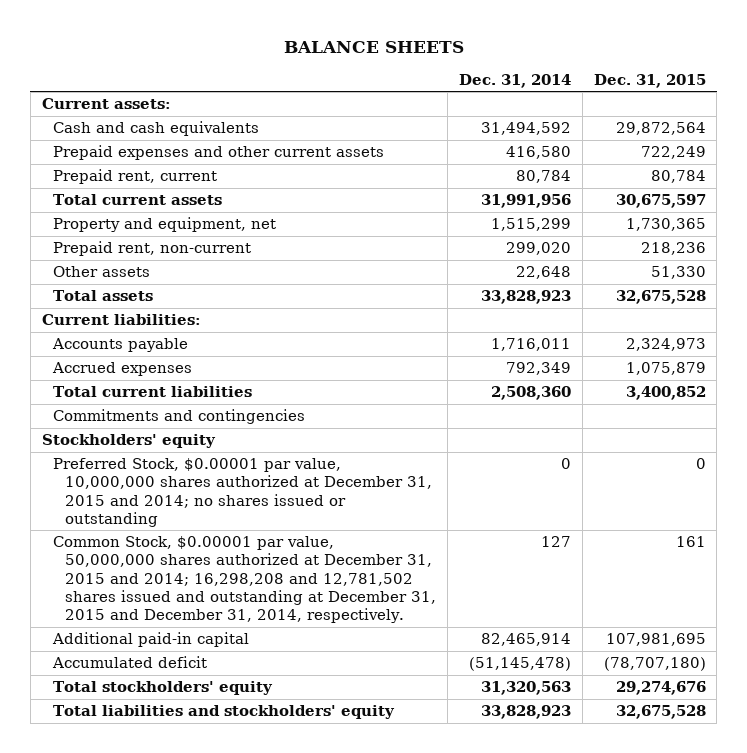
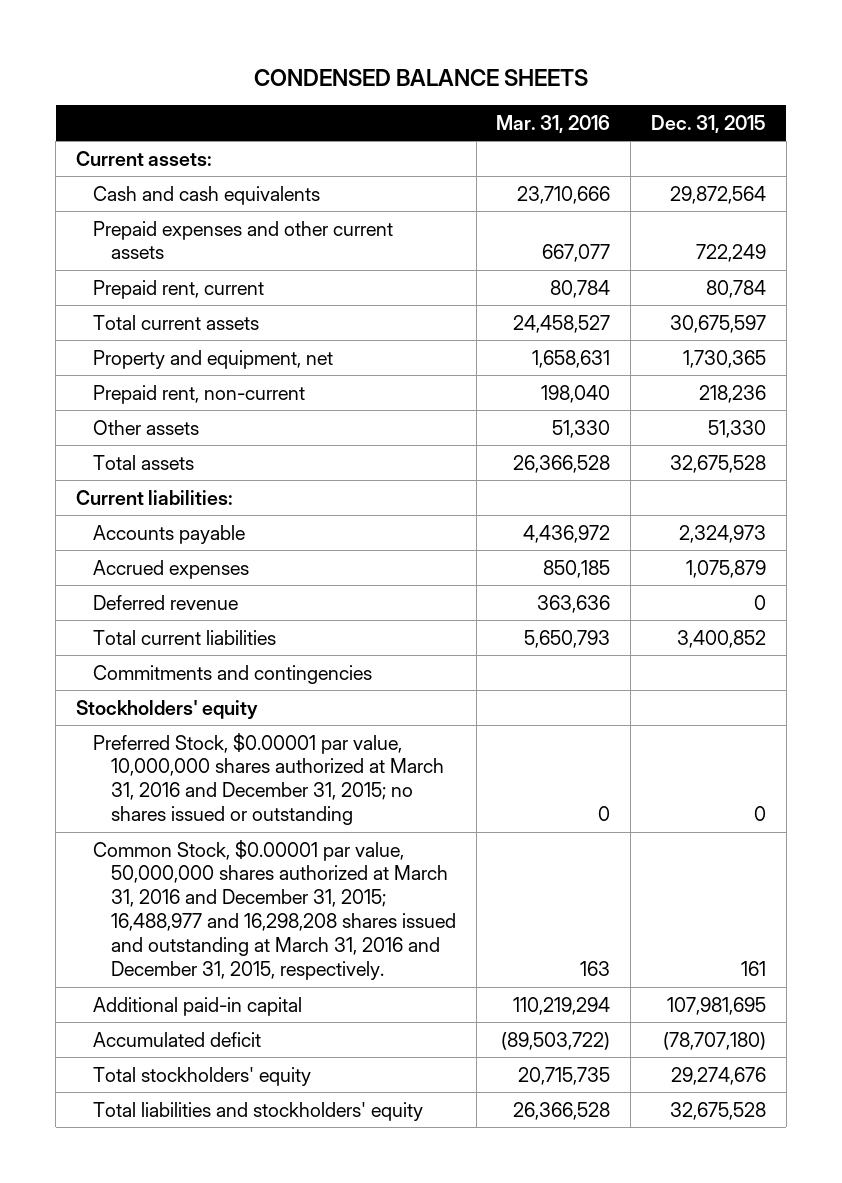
- BALANCE SHEETS
+ CONDENSED BALANCE SHEETS
- | Dec. 31, 2014 | Dec. 31, 2015
+ | Mar. 31, 2016 | Dec. 31, 2015
+ Deferred revenue | 363,636 | 0
- Preferred Stock, $0.00001 par value, 10,000,000 shares authorized at December 31, 2015 and 2014; no shares issued or outstanding | 0 | 0
- Common Stock, $0.00001 par value, 50,000,000 shares authorized at December 31, 2015 and 2014; 16,298,208 and 12,781,502 shares issued and outstanding at December 31, 2015 and December 31, 2014, respectively. | 127 | 161
+ Preferred Stock, $0.00001 par value, 10,000,000 shares authorized at March 31, 2016 and December 31, 2015; no shares issued or outstanding | 0 | 0
+ Common Stock, $0.00001 par value, 50,000,000 shares authorized at March 31, 2016 and December 31, 2015; 16,488,977 and 16,298,208 shares issued and outstanding at March 31, 2016 and December 31, 2015, respectively. | 163 | 161

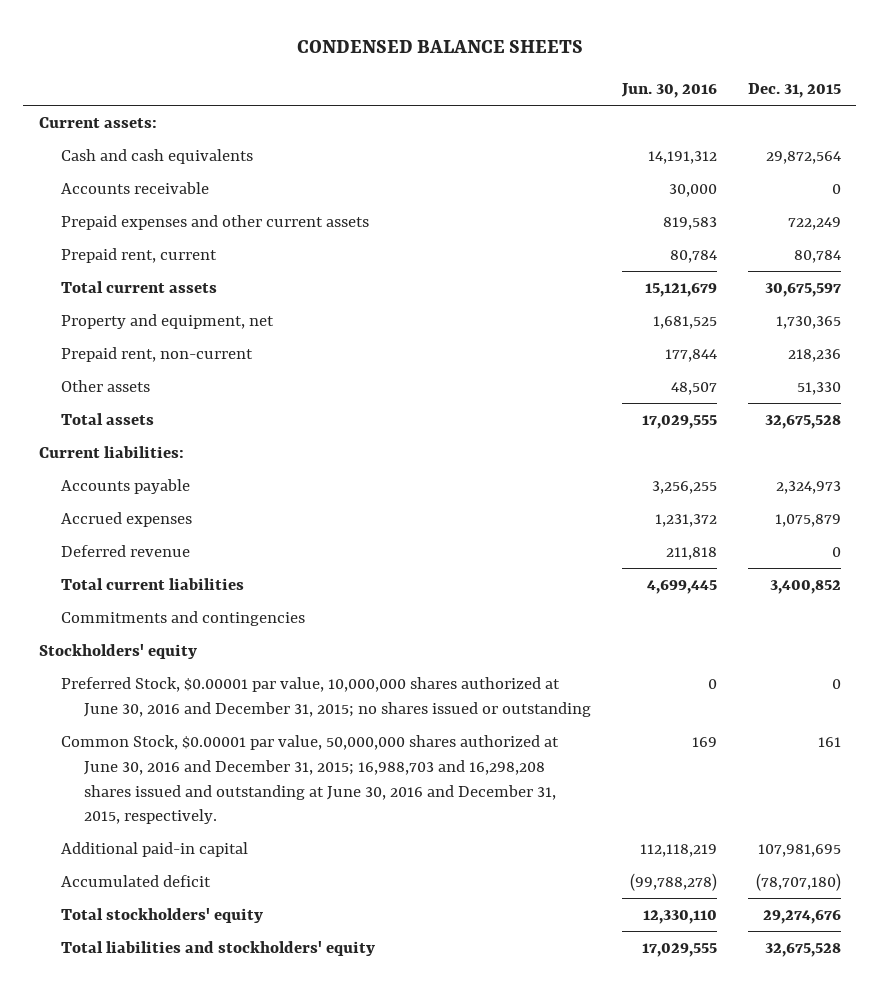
- | Mar. 31, 2016 | Dec. 31, 2015
+ | Jun. 30, 2016 | Dec. 31, 2015
+ Accounts receivable | 30,000 | 0
- Preferred Stock, $0.00001 par value, 10,000,000 shares authorized at March 31, 2016 and December 31, 2015; no shares issued or outstanding | 0 | 0
- Common Stock, $0.00001 par value, 50,000,000 shares authorized at March 31, 2016 and December 31, 2015; 16,488,977 and 16,298,208 shares issued and outstanding at March 31, 2016 and December 31, 2015, respectively. | 163 | 161
+ Preferred Stock, $0.00001 par value, 10,000,000 shares authorized at June 30, 2016 and December 31, 2015; no shares issued or outstanding | 0 | 0
+ Common Stock, $0.00001 par value, 50,000,000 shares authorized at June 30, 2016 and December 31, 2015; 16,988,703 and 16,298,208 shares issued and outstanding at June 30, 2016 and December 31, 2015, respectively. | 169 | 161

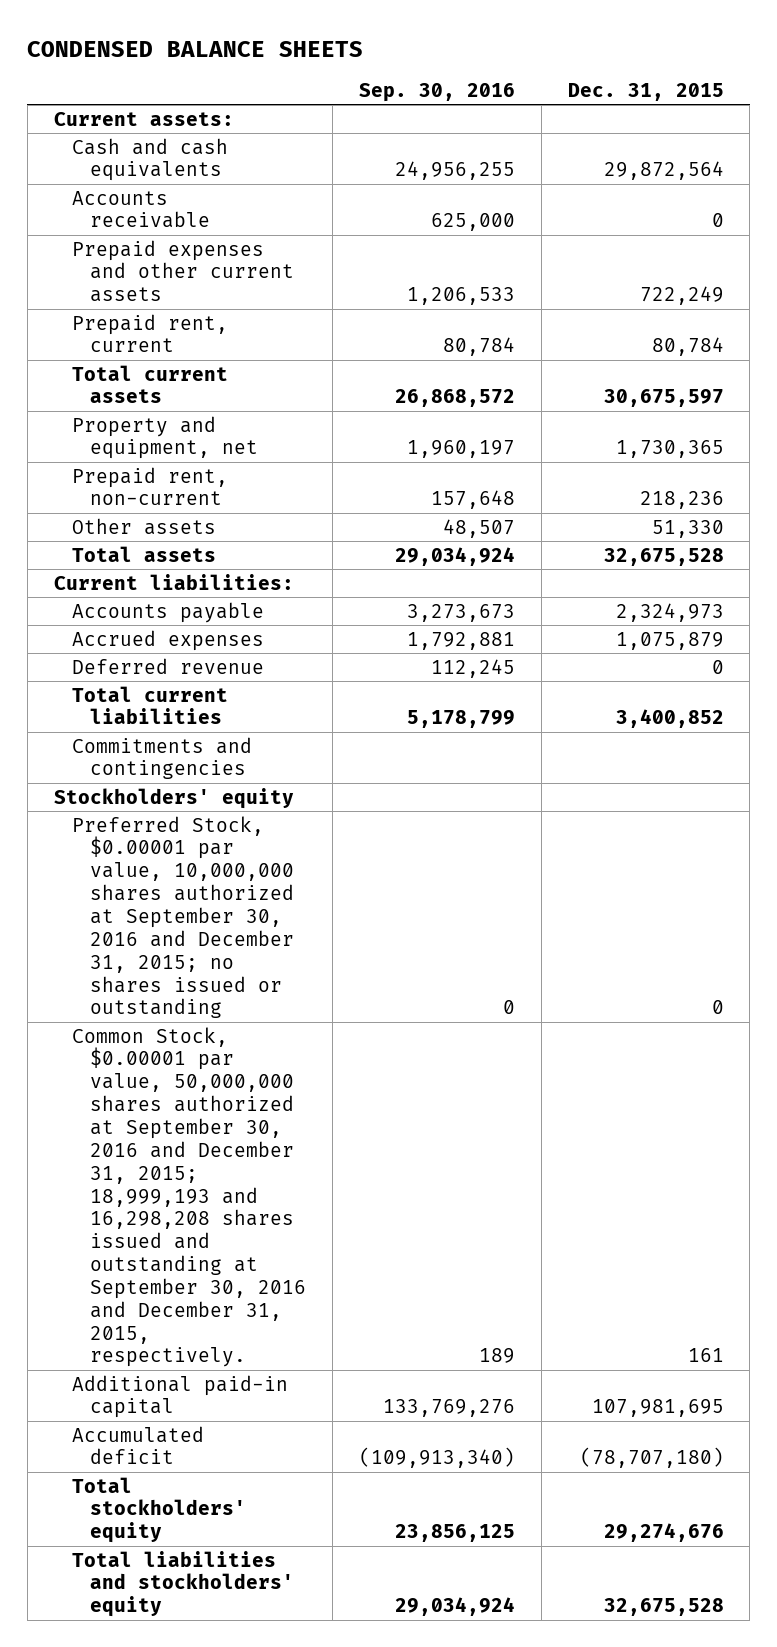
- | Jun. 30, 2016 | Dec. 31, 2015
+ | Sep. 30, 2016 | Dec. 31, 2015
- Preferred Stock, $0.00001 par value, 10,000,000 shares authorized at June 30, 2016 and December 31, 2015; no shares issued or outstanding | 0 | 0
- Common Stock, $0.00001 par value, 50,000,000 shares authorized at June 30, 2016 and December 31, 2015; 16,988,703 and 16,298,208 shares issued and outstanding at June 30, 2016 and December 31, 2015, respectively. | 169 | 161
+ Preferred Stock, $0.00001 par value, 10,000,000 shares authorized at September 30, 2016 and December 31, 2015; no shares issued or outstanding | 0 | 0
+ Common Stock, $0.00001 par value, 50,000,000 shares authorized at September 30, 2016 and December 31, 2015; 18,999,193 and 16,298,208 shares issued and outstanding at September 30, 2016 and December 31, 2015, respectively. | 189 | 161

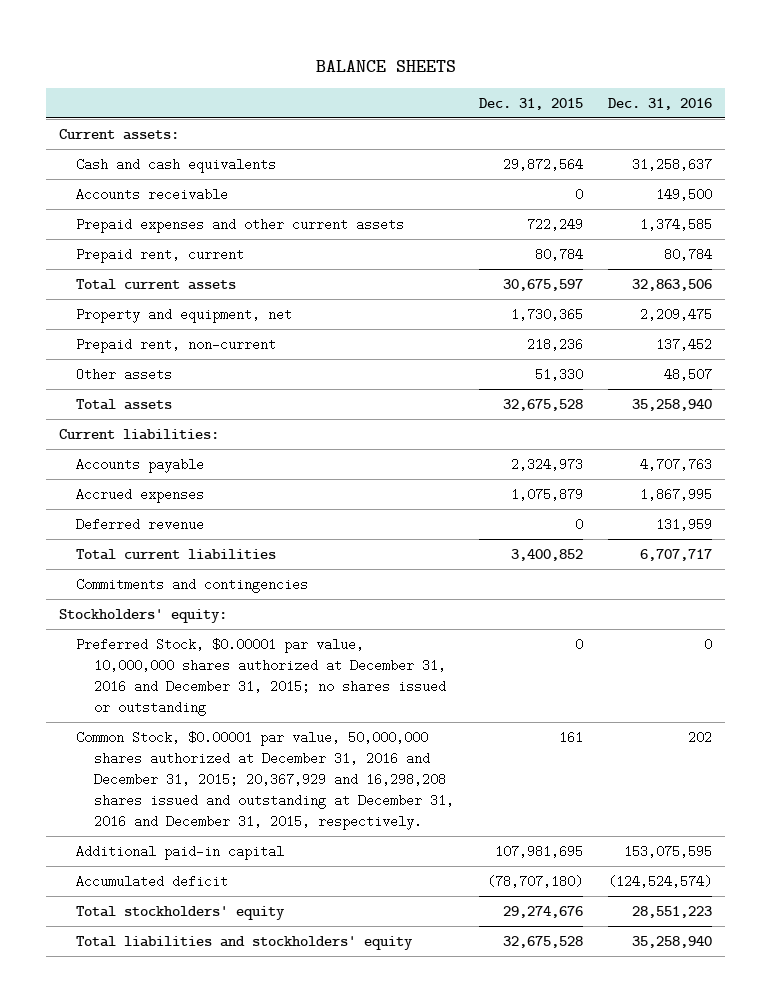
- CONDENSED BALANCE SHEETS
+ BALANCE SHEETS
- | Sep. 30, 2016 | Dec. 31, 2015
+ | Dec. 31, 2015 | Dec. 31, 2016
- Stockholders' equity
- Preferred Stock, $0.00001 par value, 10,000,000 shares authorized at September 30, 2016 and December 31, 2015; no shares issued or outstanding | 0 | 0
- Common Stock, $0.00001 par value, 50,000,000 shares authorized at September 30, 2016 and December 31, 2015; 18,999,193 and 16,298,208 shares issued and outstanding at September 30, 2016 and December 31, 2015, respectively. | 189 | 161
+ Stockholders' equity:
+ Preferred Stock, $0.00001 par value, 10,000,000 shares authorized at December 31, 2016 and December 31, 2015; no shares issued or outstanding | 0 | 0
+ Common Stock, $0.00001 par value, 50,000,000 shares authorized at December 31, 2016 and December 31, 2015; 20,367,929 and 16,298,208 shares issued and outstanding at December 31, 2016 and December 31, 2015, respectively. | 161 | 202

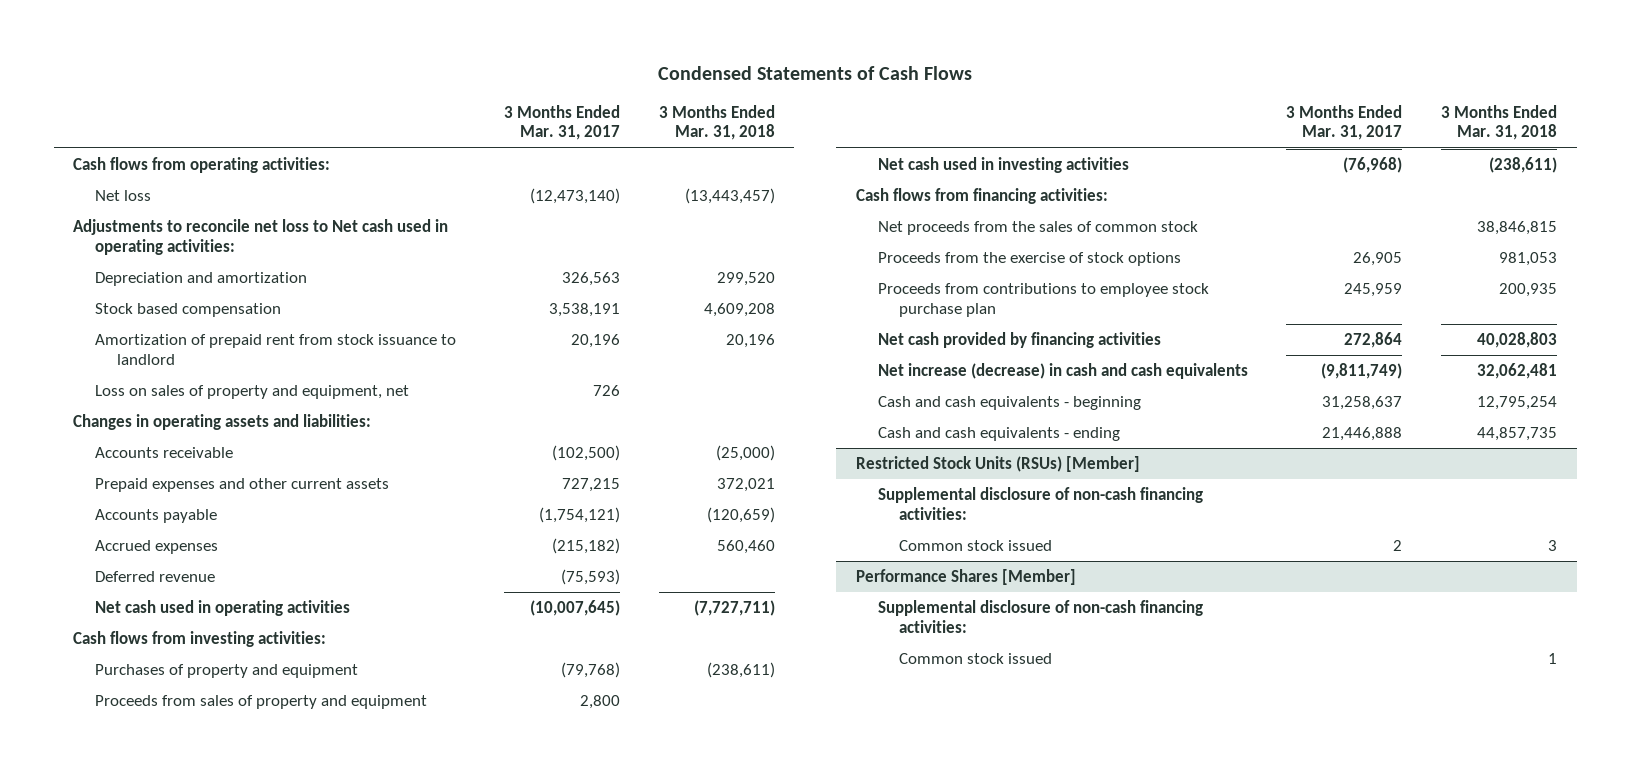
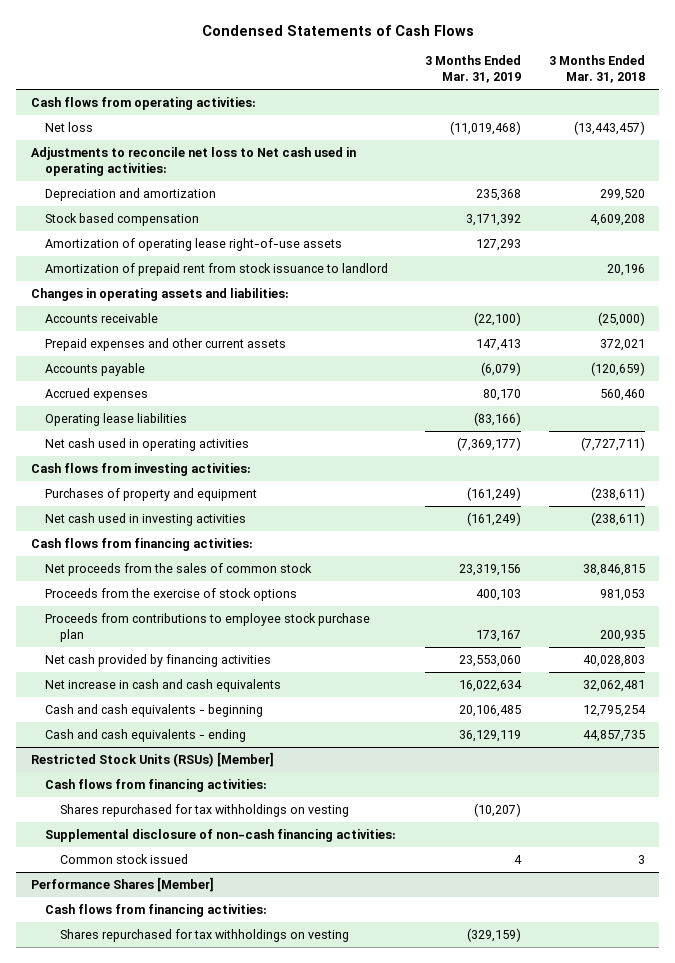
- | 3 Months Ended Mar. 31, 2017 | 3 Months Ended Mar. 31, 2018
+ | 3 Months Ended Mar. 31, 2019 | 3 Months Ended Mar. 31, 2018
+ Amortization of operating lease right-of-use assets | 127,293 |
- Loss on sales of property and equipment, net | 726 |
- Deferred revenue | (75,593) |
+ Operating lease liabilities | (83,166) |
- Proceeds from sales of property and equipment | 2,800 |
- Net increase (decrease) in cash and cash equivalents | (9,811,749) | 32,062,481
+ Net increase in cash and cash equivalents | 16,022,634 | 32,062,481
@ Restricted Stock Units (RSUs) [Member]
+ Cash flows from financing activities:
+ Shares repurchased for tax withholdings on vesting | (10,207) |
@ Performance Shares [Member]
- Supplemental disclosure of non-cash financing activities:
- Common stock issued | | 1
+ Cash flows from financing activities:
+ Shares repurchased for tax withholdings on vesting | (329,159) |

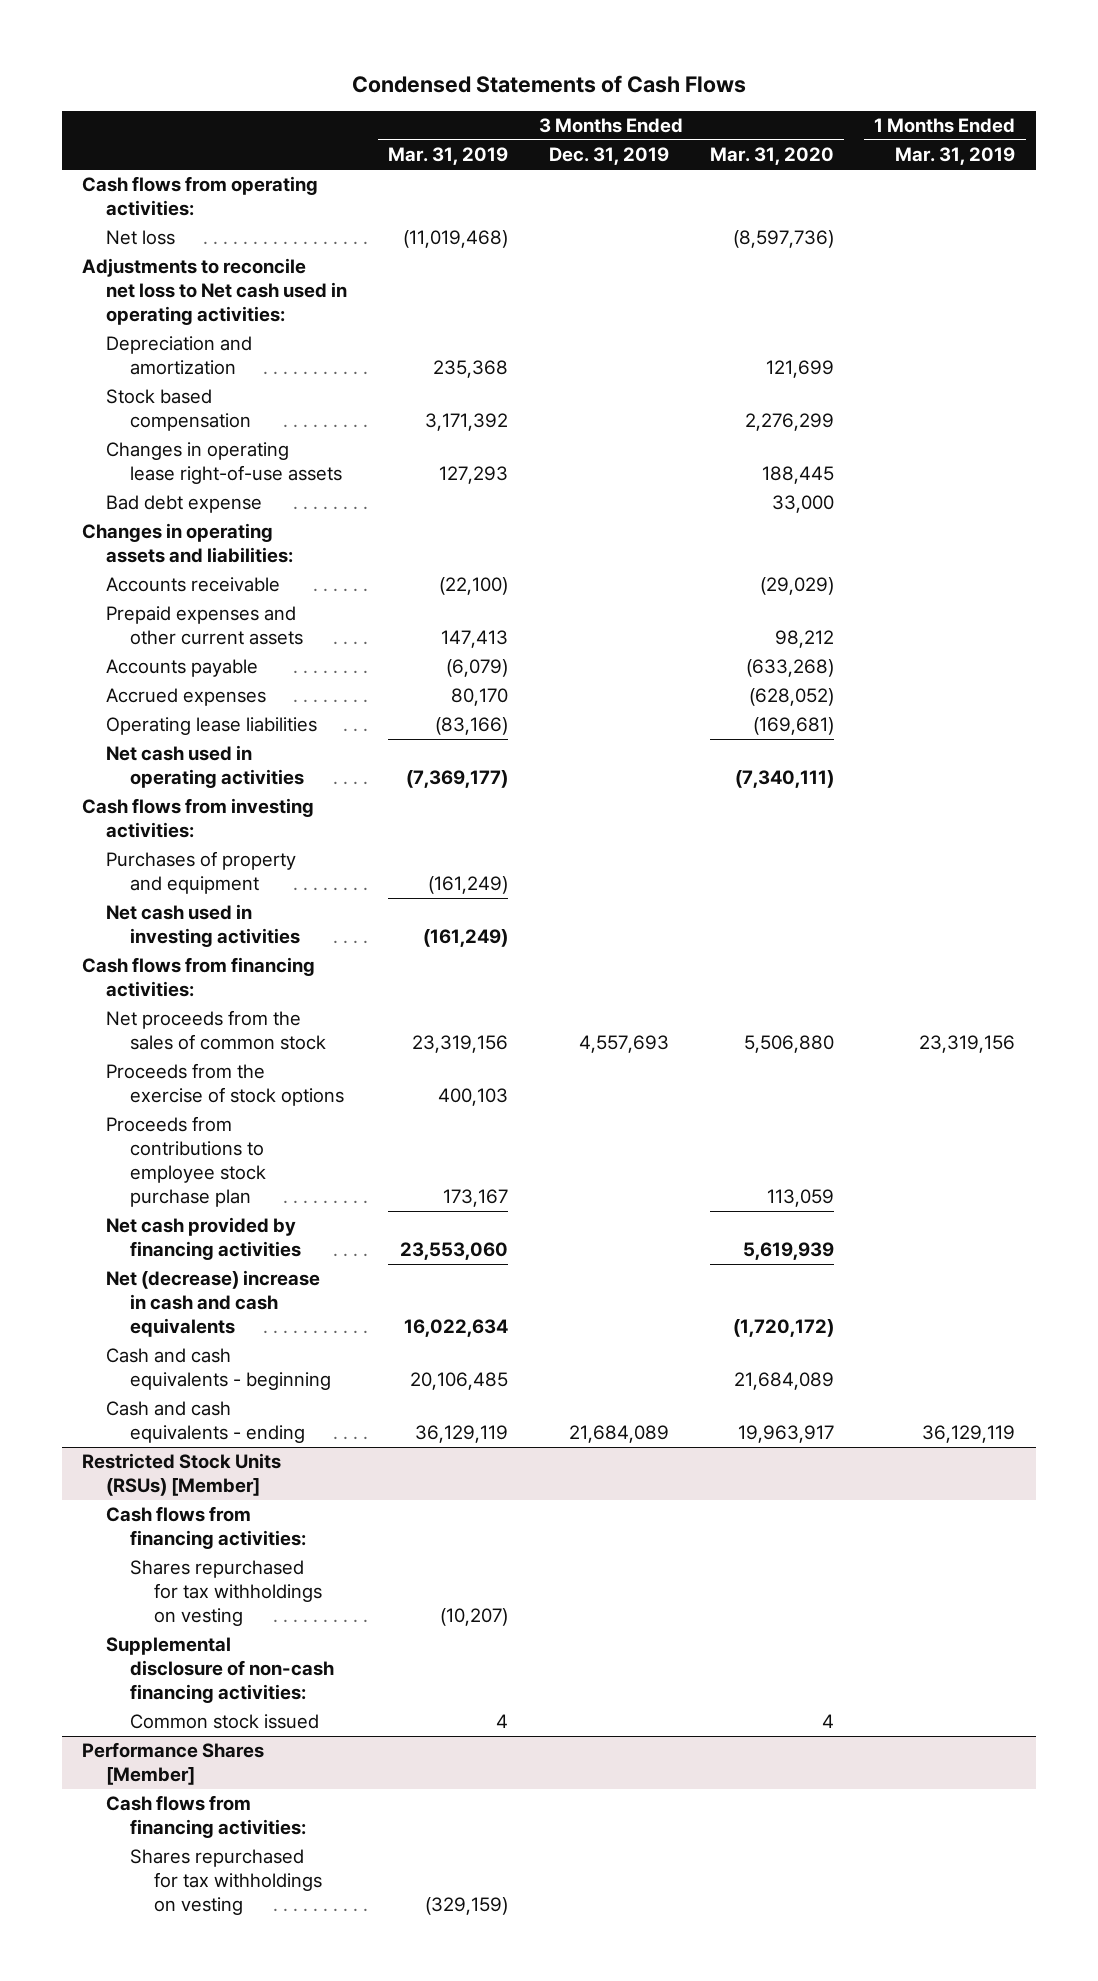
- | 3 Months Ended Mar. 31, 2019 | 3 Months Ended Mar. 31, 2018
+ | 3 Months Ended Mar. 31, 2019 | 3 Months Ended Dec. 31, 2019 | 3 Months Ended Mar. 31, 2020 | 1 Months Ended Mar. 31, 2019
- Amortization of operating lease right-of-use assets | 127,293 |
- Amortization of prepaid rent from stock issuance to landlord | | 20,196
+ Changes in operating lease right-of-use assets | 127,293 | | 188,445 |
+ Bad debt expense | | | 33,000 |
- Net increase in cash and cash equivalents | 16,022,634 | 32,062,481
+ Net (decrease) increase in cash and cash equivalents | 16,022,634 | | (1,720,172) |

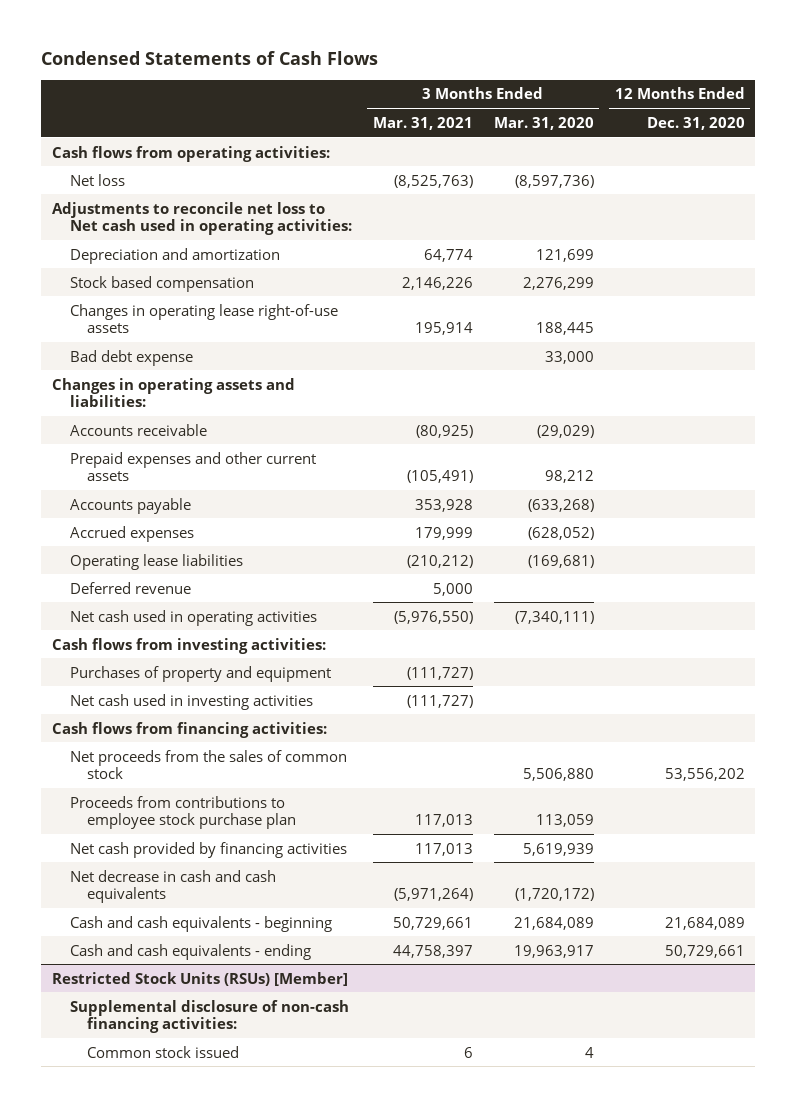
- | 3 Months Ended Mar. 31, 2019 | 3 Months Ended Dec. 31, 2019 | 3 Months Ended Mar. 31, 2020 | 1 Months Ended Mar. 31, 2019
+ | 3 Months Ended Mar. 31, 2021 | 3 Months Ended Mar. 31, 2020 | 12 Months Ended Dec. 31, 2020
+ Deferred revenue | 5,000 | |
- Proceeds from the exercise of stock options | 400,103 | | |
- Net (decrease) increase in cash and cash equivalents | 16,022,634 | | (1,720,172) |
+ Net decrease in cash and cash equivalents | (5,971,264) | (1,720,172) |
@ Restricted Stock Units (RSUs) [Member]
- Cash flows from financing activities:
- Shares repurchased for tax withholdings on vesting | (10,207) | | |
- Performance Shares [Member]
- Cash flows from financing activities:
- Shares repurchased for tax withholdings on vesting | (329,159) | | |

